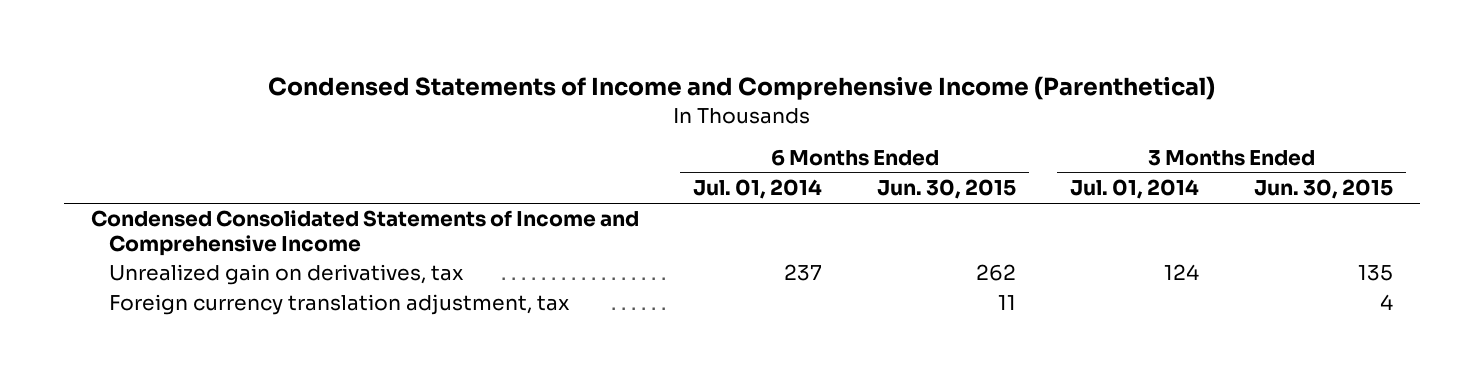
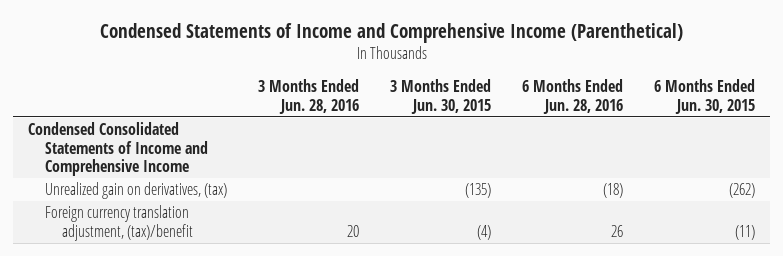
- | 6 Months Ended Jul. 01, 2014 | 6 Months Ended Jun. 30, 2015 | 3 Months Ended Jul. 01, 2014 | 3 Months Ended Jun. 30, 2015
+ | 3 Months Ended Jun. 28, 2016 | 3 Months Ended Jun. 30, 2015 | 6 Months Ended Jun. 28, 2016 | 6 Months Ended Jun. 30, 2015
- Unrealized gain on derivatives, tax | 237 | 262 | 124 | 135
- Foreign currency translation adjustment, tax | | 11 | | 4
+ Unrealized gain on derivatives, (tax) | | (135) | (18) | (262)
+ Foreign currency translation adjustment, (tax)/benefit | 20 | (4) | 26 | (11)

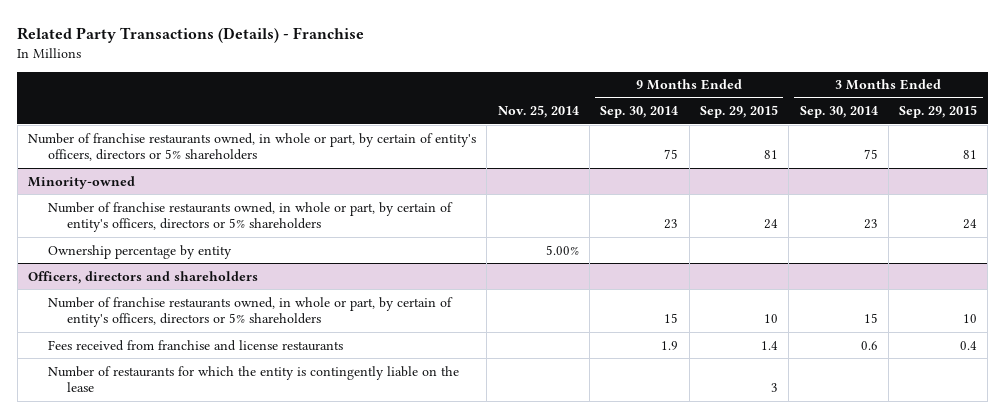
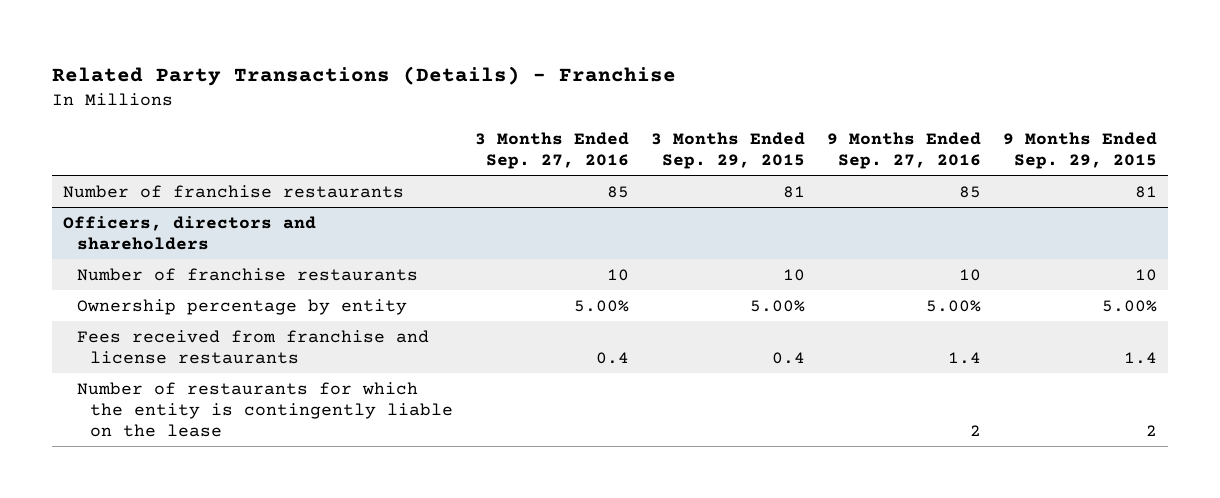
- | Nov. 25, 2014 | 9 Months Ended Sep. 30, 2014 | 9 Months Ended Sep. 29, 2015 | 3 Months Ended Sep. 30, 2014 | 3 Months Ended Sep. 29, 2015
+ | 3 Months Ended Sep. 27, 2016 | 3 Months Ended Sep. 29, 2015 | 9 Months Ended Sep. 27, 2016 | 9 Months Ended Sep. 29, 2015
- Number of franchise restaurants owned, in whole or part, by certain of entity's officers, directors or 5% shareholders | | 75 | 81 | 75 | 81
- Minority-owned
- Number of franchise restaurants owned, in whole or part, by certain of entity's officers, directors or 5% shareholders | | 23 | 24 | 23 | 24
- Ownership percentage by entity | 5.00% | | | |
+ Number of franchise restaurants | 85 | 81 | 85 | 81
@ Officers, directors and shareholders
- Number of franchise restaurants owned, in whole or part, by certain of entity's officers, directors or 5% shareholders | | 15 | 10 | 15 | 10
+ Number of franchise restaurants | 10 | 10 | 10 | 10
+ Ownership percentage by entity | 5.00% | 5.00% | 5.00% | 5.00%
- Number of restaurants for which the entity is contingently liable on the lease | | | 3 | |
+ Number of restaurants for which the entity is contingently liable on the lease | | | 2 | 2

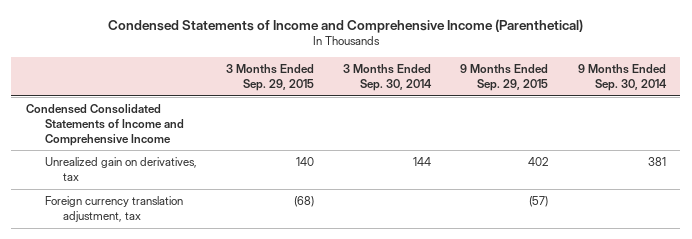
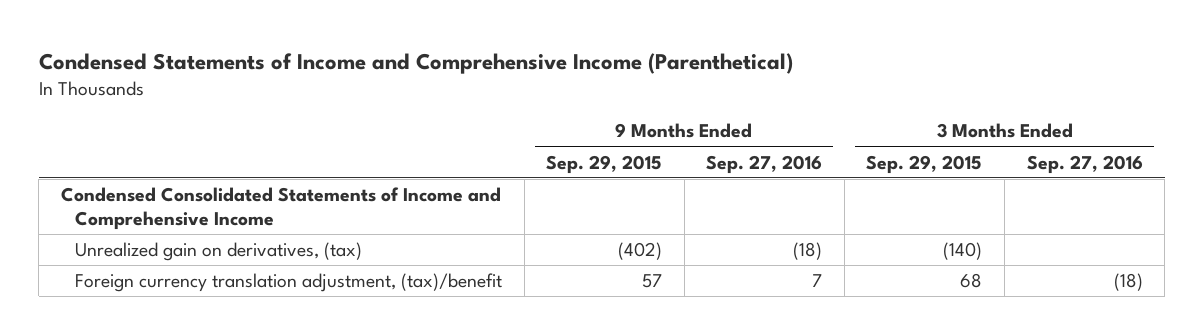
- | 3 Months Ended Sep. 29, 2015 | 3 Months Ended Sep. 30, 2014 | 9 Months Ended Sep. 29, 2015 | 9 Months Ended Sep. 30, 2014
+ | 9 Months Ended Sep. 29, 2015 | 9 Months Ended Sep. 27, 2016 | 3 Months Ended Sep. 29, 2015 | 3 Months Ended Sep. 27, 2016
- Unrealized gain on derivatives, tax | 140 | 144 | 402 | 381
- Foreign currency translation adjustment, tax | (68) | | (57) |
+ Unrealized gain on derivatives, (tax) | (402) | (18) | (140) |
+ Foreign currency translation adjustment, (tax)/benefit | 57 | 7 | 68 | (18)

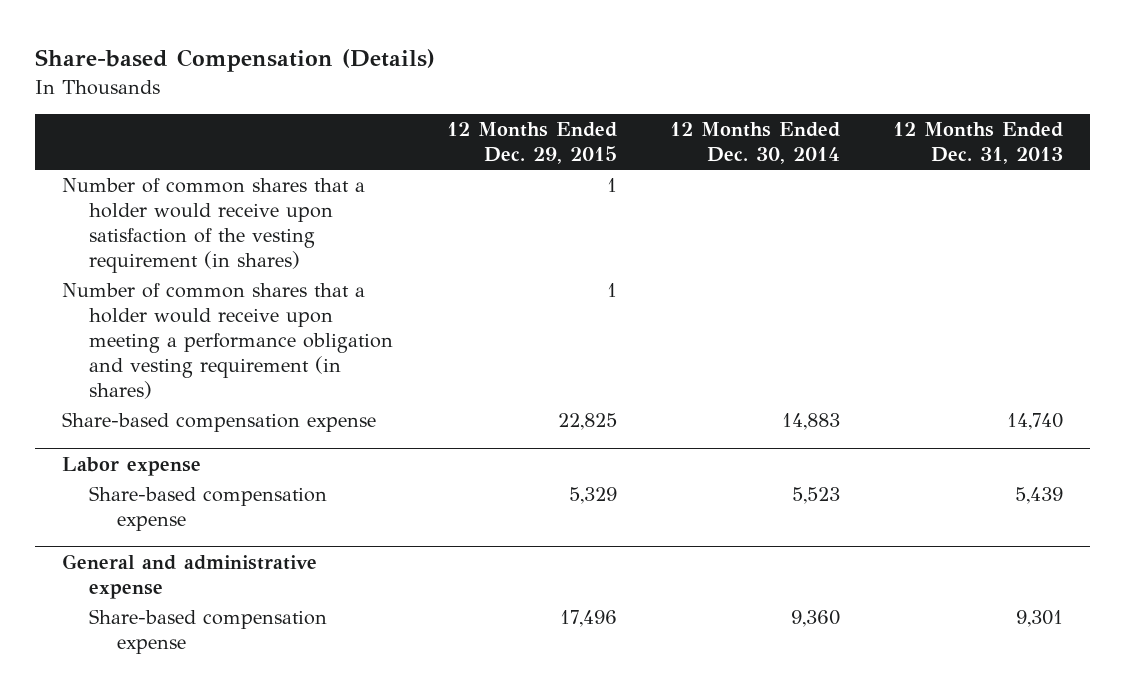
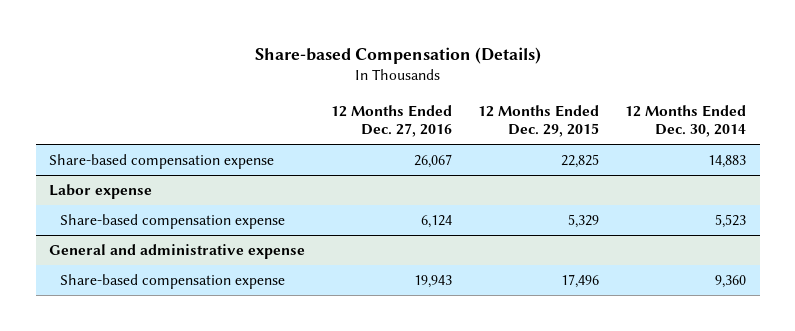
- | 12 Months Ended Dec. 29, 2015 | 12 Months Ended Dec. 30, 2014 | 12 Months Ended Dec. 31, 2013
+ | 12 Months Ended Dec. 27, 2016 | 12 Months Ended Dec. 29, 2015 | 12 Months Ended Dec. 30, 2014
- Number of common shares that a holder would receive upon satisfaction of the vesting requirement (in shares) | 1 | |
- Number of common shares that a holder would receive upon meeting a performance obligation and vesting requirement (in shares) | 1 | |

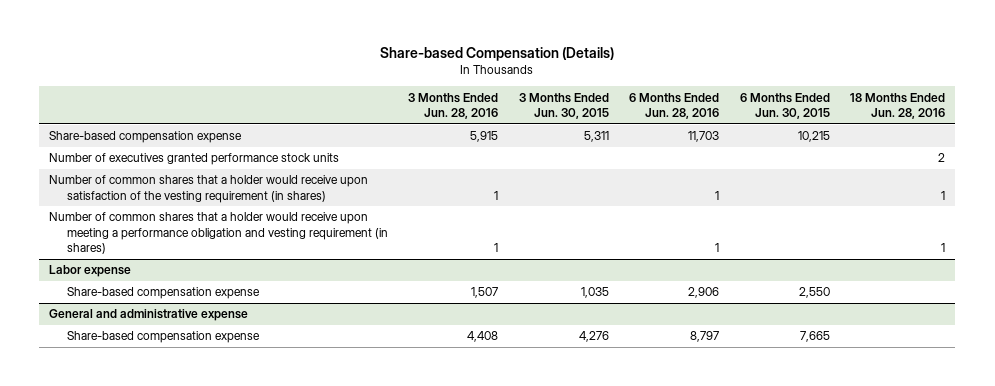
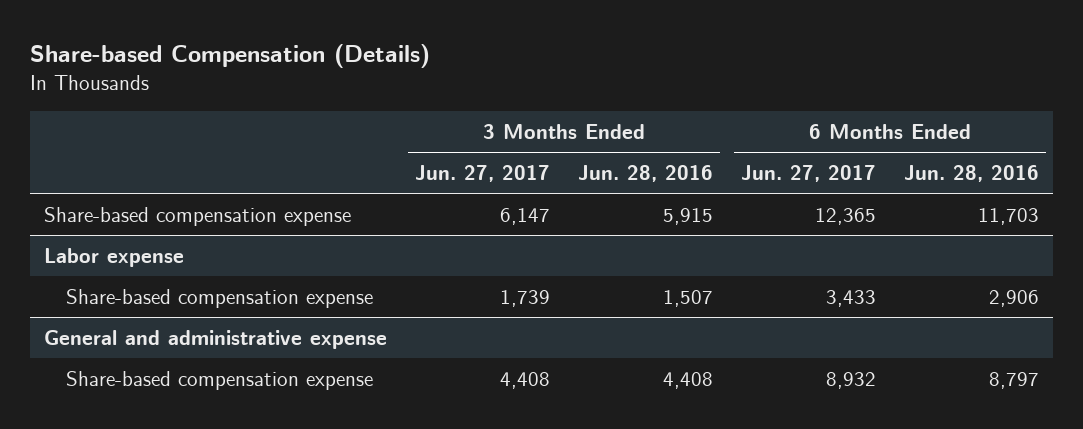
- | 3 Months Ended Jun. 28, 2016 | 3 Months Ended Jun. 30, 2015 | 6 Months Ended Jun. 28, 2016 | 6 Months Ended Jun. 30, 2015 | 18 Months Ended Jun. 28, 2016
+ | 3 Months Ended Jun. 27, 2017 | 3 Months Ended Jun. 28, 2016 | 6 Months Ended Jun. 27, 2017 | 6 Months Ended Jun. 28, 2016
- Number of executives granted performance stock units | | | | | 2
- Number of common shares that a holder would receive upon satisfaction of the vesting requirement (in shares) | 1 | | 1 | | 1
- Number of common shares that a holder would receive upon meeting a performance obligation and vesting requirement (in shares) | 1 | | 1 | | 1

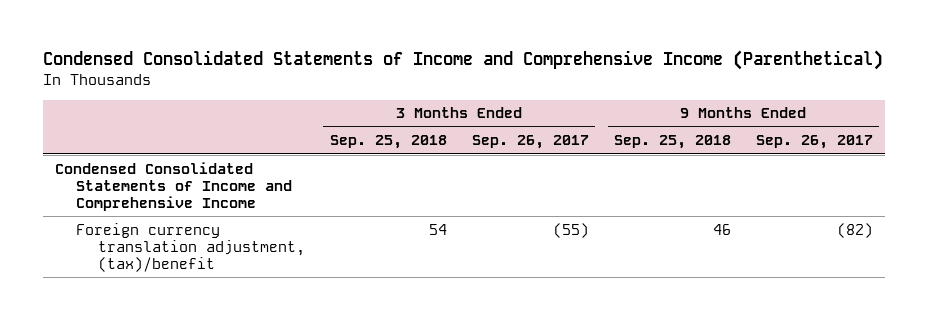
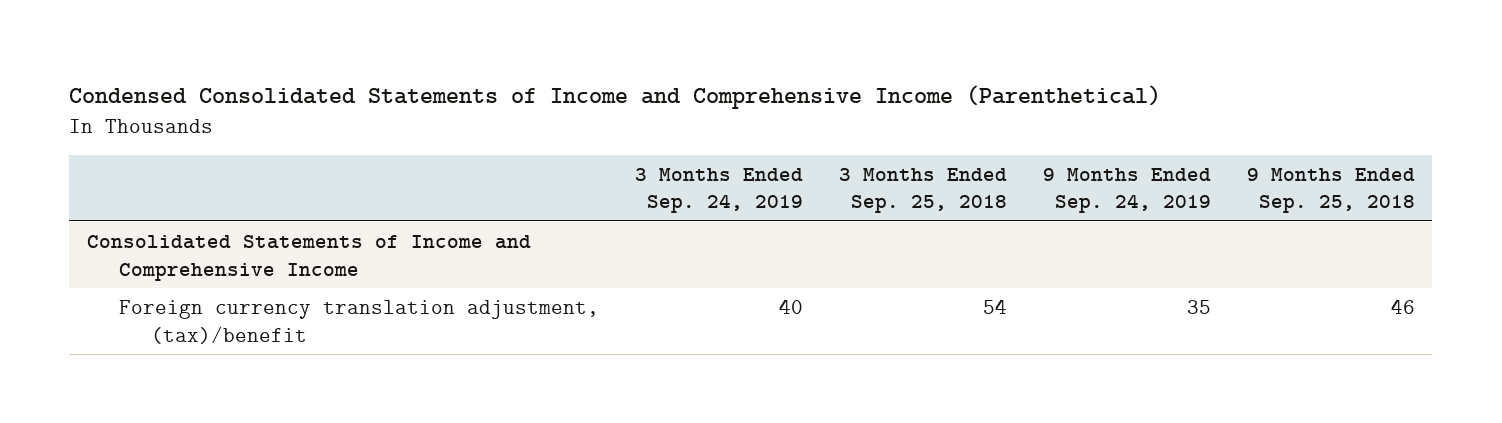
- | 3 Months Ended Sep. 25, 2018 | 3 Months Ended Sep. 26, 2017 | 9 Months Ended Sep. 25, 2018 | 9 Months Ended Sep. 26, 2017
+ | 3 Months Ended Sep. 24, 2019 | 3 Months Ended Sep. 25, 2018 | 9 Months Ended Sep. 24, 2019 | 9 Months Ended Sep. 25, 2018
- Condensed Consolidated Statements of Income and Comprehensive Income
+ Consolidated Statements of Income and Comprehensive Income

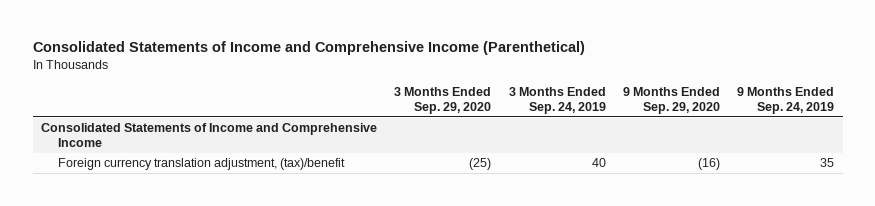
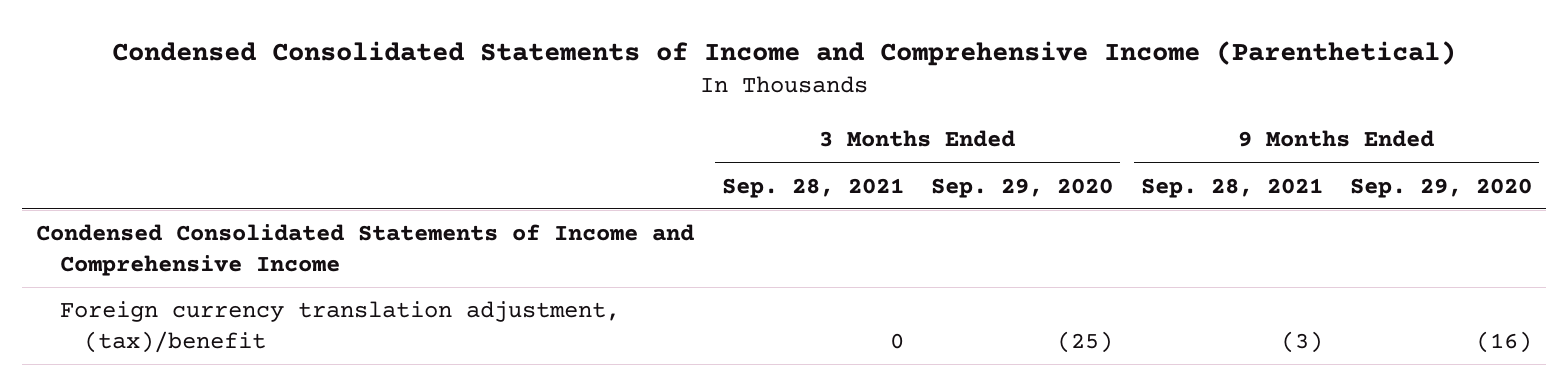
- Consolidated Statements of Income and Comprehensive Income (Parenthetical)
+ Condensed Consolidated Statements of Income and Comprehensive Income (Parenthetical)
- | 3 Months Ended Sep. 29, 2020 | 3 Months Ended Sep. 24, 2019 | 9 Months Ended Sep. 29, 2020 | 9 Months Ended Sep. 24, 2019
+ | 3 Months Ended Sep. 28, 2021 | 3 Months Ended Sep. 29, 2020 | 9 Months Ended Sep. 28, 2021 | 9 Months Ended Sep. 29, 2020
- Consolidated Statements of Income and Comprehensive Income
+ Condensed Consolidated Statements of Income and Comprehensive Income

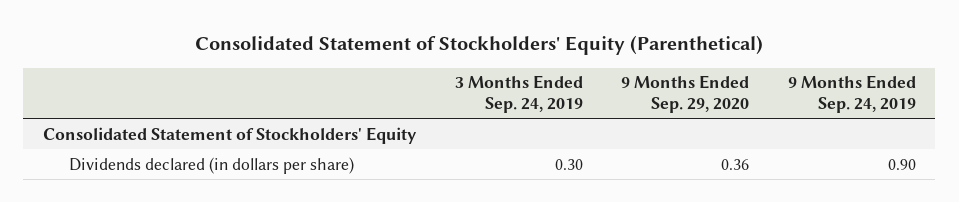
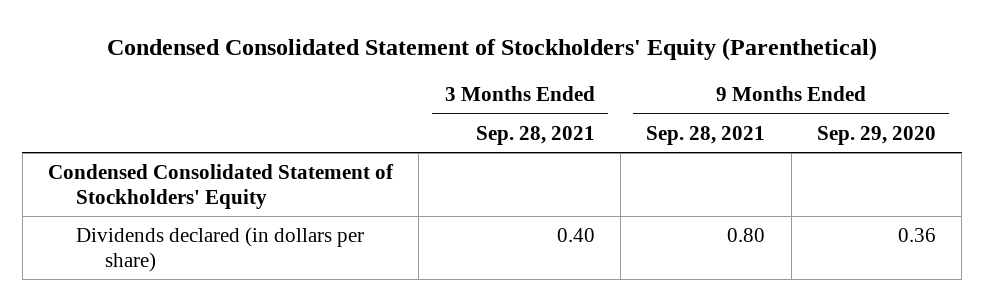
- Consolidated Statement of Stockholders' Equity (Parenthetical)
+ Condensed Consolidated Statement of Stockholders' Equity (Parenthetical)
- | 3 Months Ended Sep. 24, 2019 | 9 Months Ended Sep. 29, 2020 | 9 Months Ended Sep. 24, 2019
+ | 3 Months Ended Sep. 28, 2021 | 9 Months Ended Sep. 28, 2021 | 9 Months Ended Sep. 29, 2020
- Consolidated Statement of Stockholders' Equity
+ Condensed Consolidated Statement of Stockholders' Equity

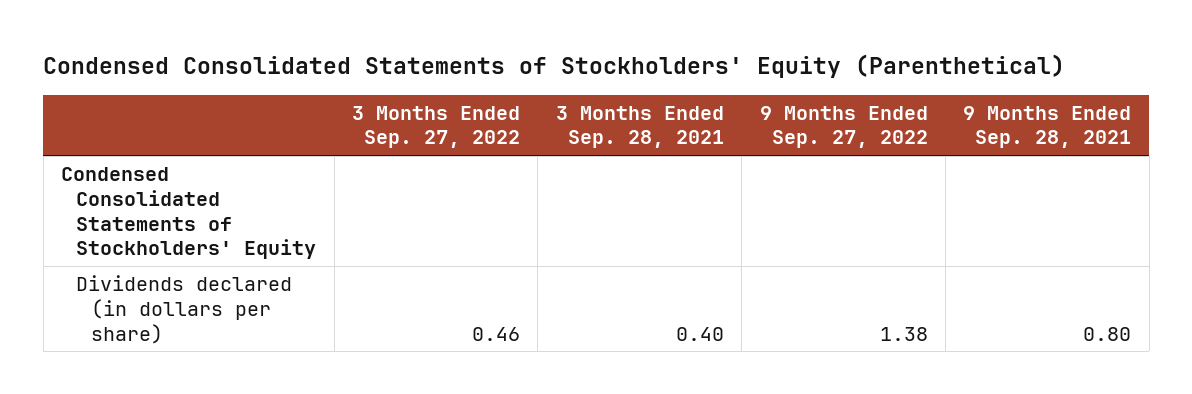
- Condensed Consolidated Statement of Stockholders' Equity (Parenthetical)
+ Condensed Consolidated Statements of Stockholders' Equity (Parenthetical)
- | 3 Months Ended Sep. 28, 2021 | 9 Months Ended Sep. 28, 2021 | 9 Months Ended Sep. 29, 2020
+ | 3 Months Ended Sep. 27, 2022 | 3 Months Ended Sep. 28, 2021 | 9 Months Ended Sep. 27, 2022 | 9 Months Ended Sep. 28, 2021
- Condensed Consolidated Statement of Stockholders' Equity
+ Condensed Consolidated Statements of Stockholders' Equity

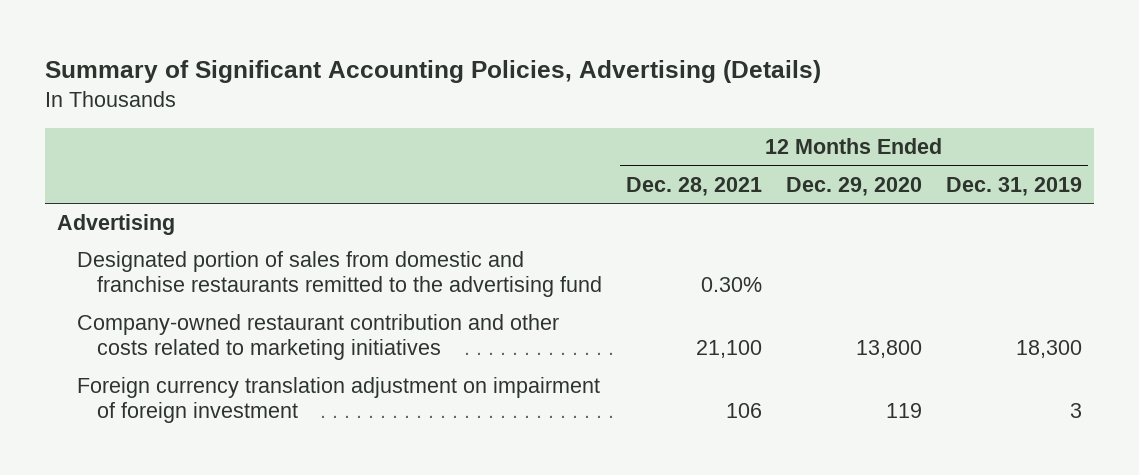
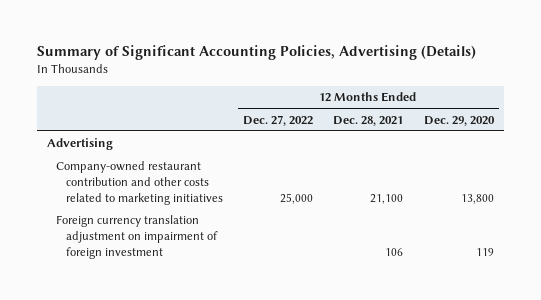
- | 12 Months Ended Dec. 28, 2021 | 12 Months Ended Dec. 29, 2020 | 12 Months Ended Dec. 31, 2019
+ | 12 Months Ended Dec. 27, 2022 | 12 Months Ended Dec. 28, 2021 | 12 Months Ended Dec. 29, 2020
- Designated portion of sales from domestic and franchise restaurants remitted to the advertising fund | 0.30% | |

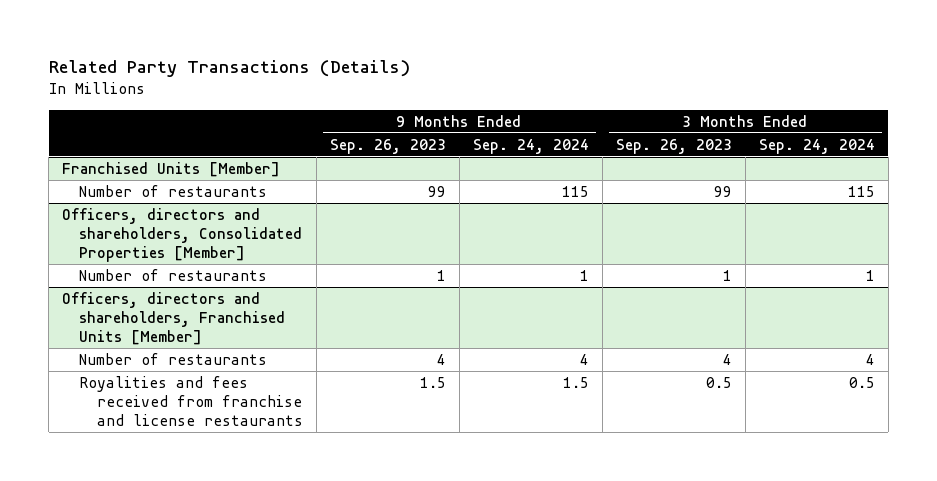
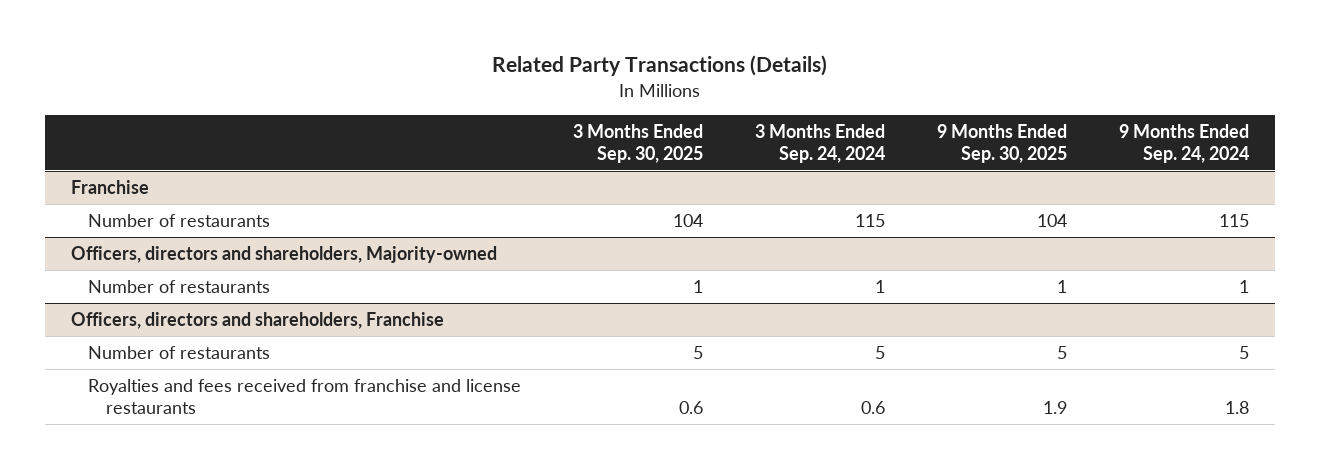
- | 9 Months Ended Sep. 26, 2023 | 9 Months Ended Sep. 24, 2024 | 3 Months Ended Sep. 26, 2023 | 3 Months Ended Sep. 24, 2024
+ | 3 Months Ended Sep. 30, 2025 | 3 Months Ended Sep. 24, 2024 | 9 Months Ended Sep. 30, 2025 | 9 Months Ended Sep. 24, 2024
- Franchised Units [Member]
+ Franchise
- Officers, directors and shareholders, Consolidated Properties [Member]
+ Officers, directors and shareholders, Majority-owned
- Officers, directors and shareholders, Franchised Units [Member]
- Number of restaurants | 4 | 4 | 4 | 4
- Royalities and fees received from franchise and license restaurants | 1.5 | 1.5 | 0.5 | 0.5
+ Officers, directors and shareholders, Franchise
+ Number of restaurants | 5 | 5 | 5 | 5
+ Royalties and fees received from franchise and license restaurants | 0.6 | 0.6 | 1.9 | 1.8

